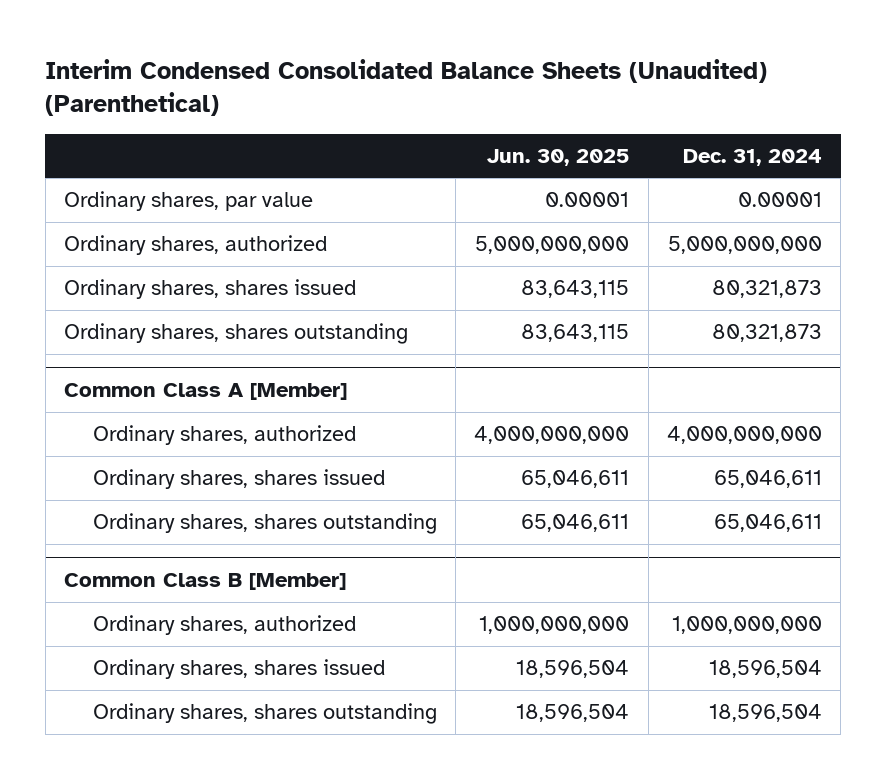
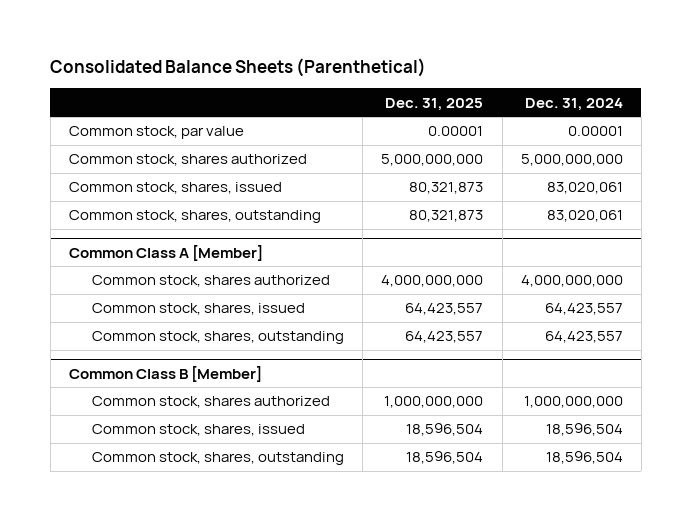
- Interim Condensed Consolidated Balance Sheets (Unaudited) (Parenthetical)
+ Consolidated Balance Sheets (Parenthetical)
- | Jun. 30, 2025 | Dec. 31, 2024
+ | Dec. 31, 2025 | Dec. 31, 2024
- Ordinary shares, par value | 0.00001 | 0.00001
- Ordinary shares, authorized | 5,000,000,000 | 5,000,000,000
- Ordinary shares, shares issued | 83,643,115 | 80,321,873
- Ordinary shares, shares outstanding | 83,643,115 | 80,321,873
+ Common stock, par value | 0.00001 | 0.00001
+ Common stock, shares authorized | 5,000,000,000 | 5,000,000,000
+ Common stock, shares, issued | 80,321,873 | 83,020,061
+ Common stock, shares, outstanding | 80,321,873 | 83,020,061
@ Common Class A [Member]
- Ordinary shares, authorized | 4,000,000,000 | 4,000,000,000
- Ordinary shares, shares issued | 65,046,611 | 65,046,611
- Ordinary shares, shares outstanding | 65,046,611 | 65,046,611
+ Common stock, shares authorized | 4,000,000,000 | 4,000,000,000
+ Common stock, shares, issued | 64,423,557 | 64,423,557
+ Common stock, shares, outstanding | 64,423,557 | 64,423,557
@ Common Class B [Member]
- Ordinary shares, authorized | 1,000,000,000 | 1,000,000,000
- Ordinary shares, shares issued | 18,596,504 | 18,596,504
- Ordinary shares, shares outstanding | 18,596,504 | 18,596,504
+ Common stock, shares authorized | 1,000,000,000 | 1,000,000,000
+ Common stock, shares, issued | 18,596,504 | 18,596,504
+ Common stock, shares, outstanding | 18,596,504 | 18,596,504

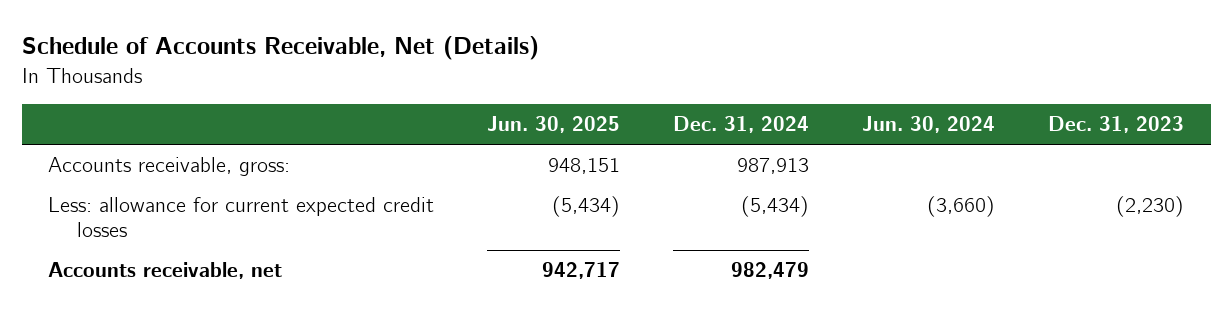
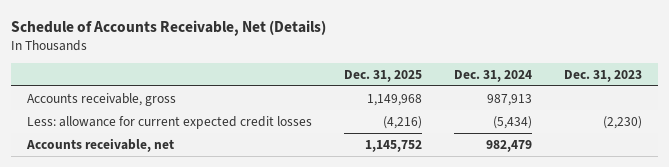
- | Jun. 30, 2025 | Dec. 31, 2024 | Jun. 30, 2024 | Dec. 31, 2023
+ | Dec. 31, 2025 | Dec. 31, 2024 | Dec. 31, 2023
- Accounts receivable, gross: | 948,151 | 987,913 | |
+ Accounts receivable, gross | 1,149,968 | 987,913 |

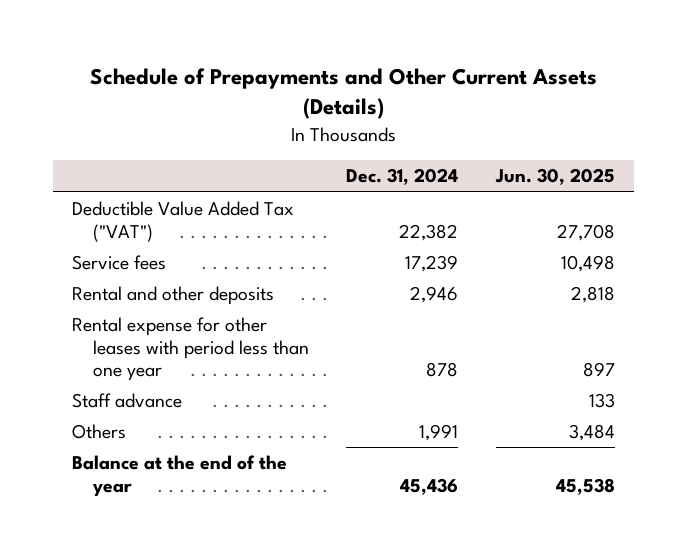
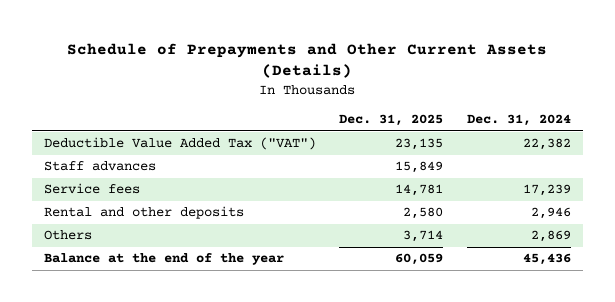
- | Dec. 31, 2024 | Jun. 30, 2025
+ | Dec. 31, 2025 | Dec. 31, 2024
+ Staff advances | 15,849 |
- Rental expense for other leases with period less than one year | 878 | 897
- Staff advance | | 133
- Others | 1,991 | 3,484
+ Others | 3,714 | 2,869

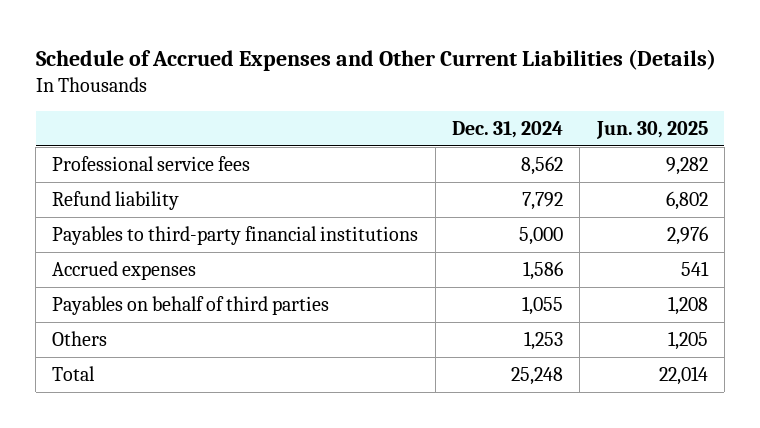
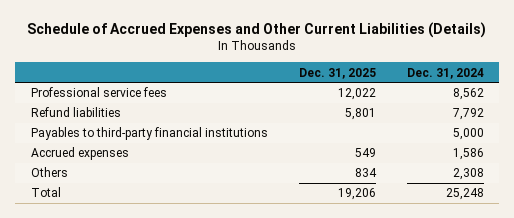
- | Dec. 31, 2024 | Jun. 30, 2025
+ | Dec. 31, 2025 | Dec. 31, 2024
- Refund liability | 7,792 | 6,802
+ Refund liabilities | 5,801 | 7,792
- Payables on behalf of third parties | 1,055 | 1,208
- Others | 1,253 | 1,205
+ Others | 834 | 2,308

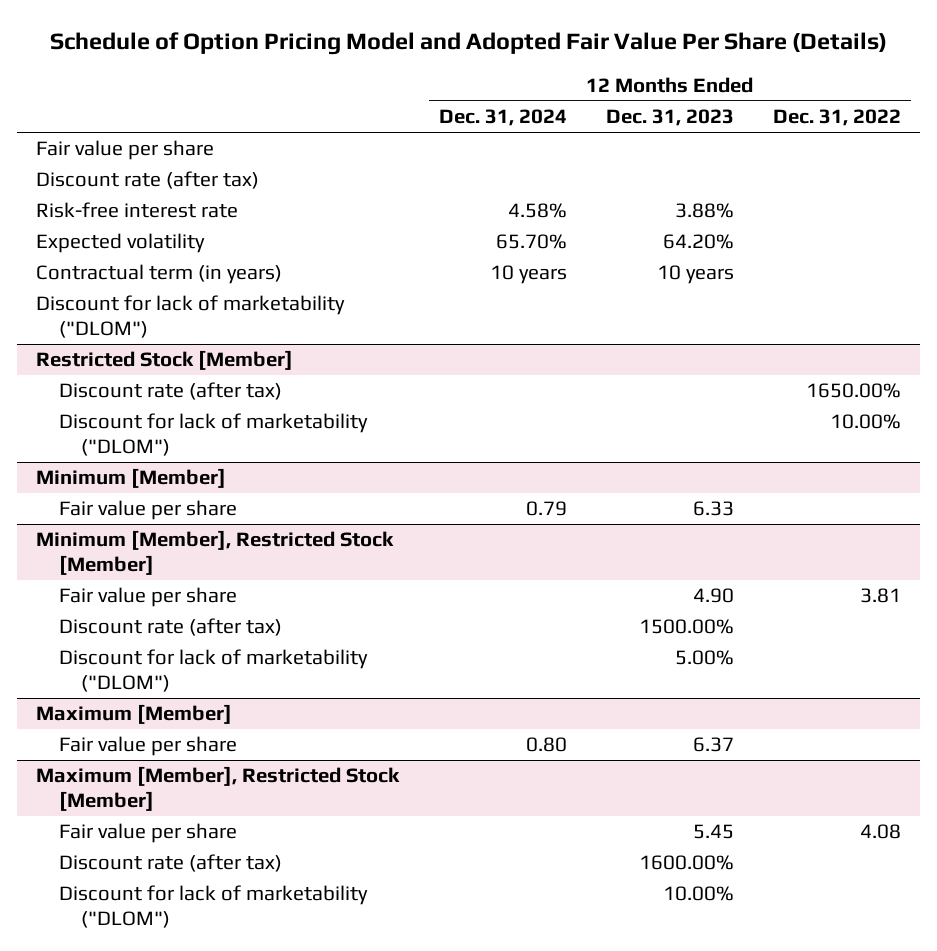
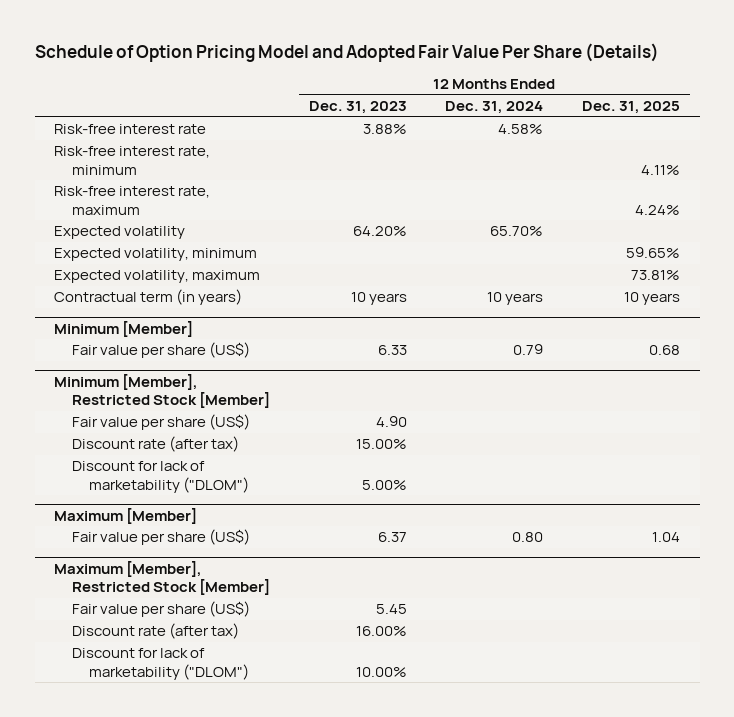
- | 12 Months Ended Dec. 31, 2024 | 12 Months Ended Dec. 31, 2023 | 12 Months Ended Dec. 31, 2022
+ | 12 Months Ended Dec. 31, 2023 | 12 Months Ended Dec. 31, 2024 | 12 Months Ended Dec. 31, 2025
- Fair value per share
- Discount rate (after tax)
+ Risk-free interest rate, minimum | | | 4.11%
+ Risk-free interest rate, maximum | | | 4.24%
+ Expected volatility, minimum | | | 59.65%
+ Expected volatility, maximum | | | 73.81%
- Discount for lack of marketability ("DLOM")
- Restricted Stock [Member]
- Discount rate (after tax) | | | 1650.00%
- Discount for lack of marketability ("DLOM") | | | 10.00%
@ Minimum [Member]
- Fair value per share | 0.79 | 6.33 |
+ Fair value per share (US$) | 6.33 | 0.79 | 0.68
@ Minimum [Member], Restricted Stock [Member]
- Fair value per share | | 4.90 | 3.81
- Discount rate (after tax) | | 1500.00% |
+ Fair value per share (US$) | 4.90 | |
+ Discount rate (after tax) | 15.00% | |
@ Maximum [Member]
- Fair value per share | 0.80 | 6.37 |
+ Fair value per share (US$) | 6.37 | 0.80 | 1.04
@ Maximum [Member], Restricted Stock [Member]
- Fair value per share | | 5.45 | 4.08
- Discount rate (after tax) | | 1600.00% |
+ Fair value per share (US$) | 5.45 | |
+ Discount rate (after tax) | 16.00% | |

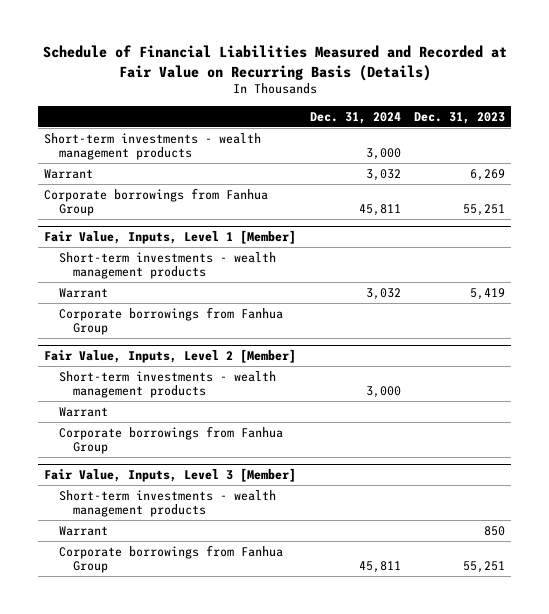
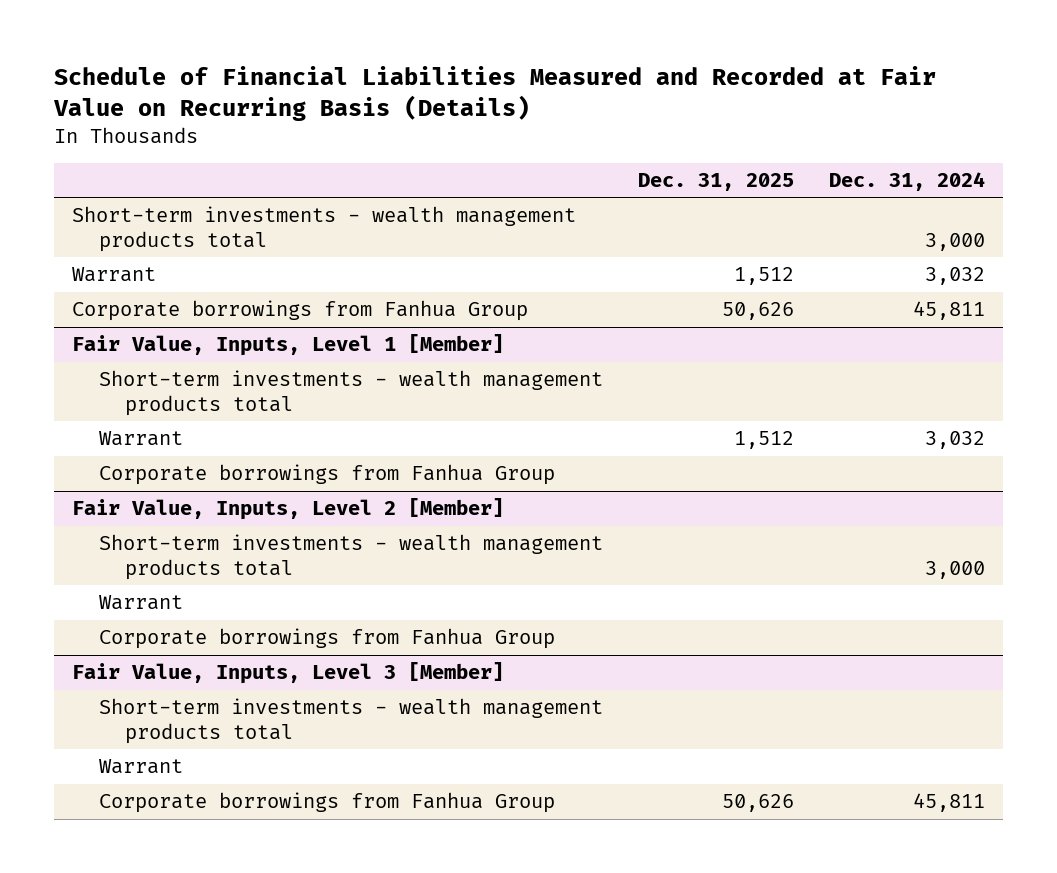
- | Dec. 31, 2024 | Dec. 31, 2023
+ | Dec. 31, 2025 | Dec. 31, 2024
- Short-term investments - wealth management products | 3,000 |
+ Short-term investments - wealth management products total | | 3,000
@ Fair Value, Inputs, Level 1 [Member]
- Short-term investments - wealth management products
+ Short-term investments - wealth management products total
@ Fair Value, Inputs, Level 2 [Member]
- Short-term investments - wealth management products | 3,000 |
+ Short-term investments - wealth management products total | | 3,000
@ Fair Value, Inputs, Level 3 [Member]
- Short-term investments - wealth management products
+ Short-term investments - wealth management products total

